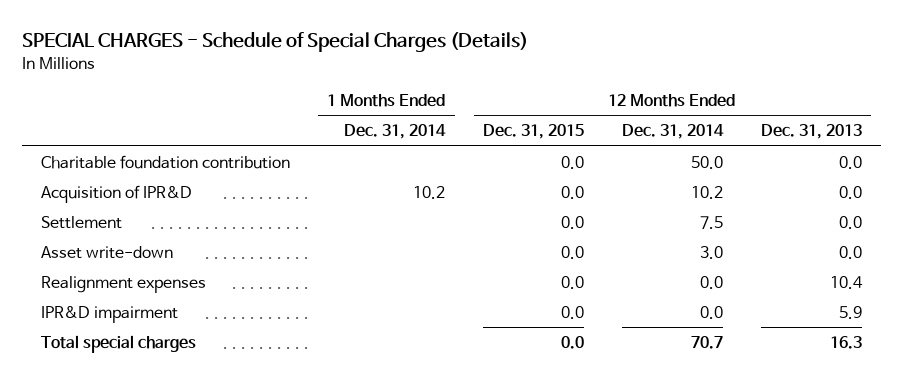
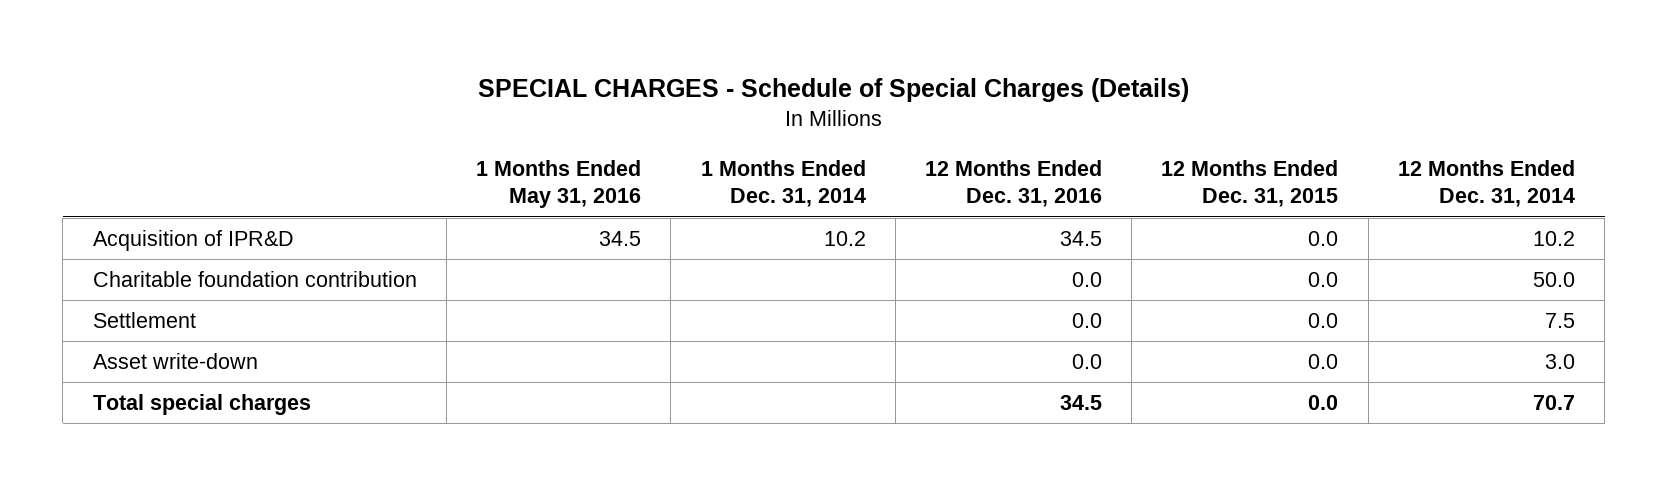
- | 1 Months Ended Dec. 31, 2014 | 12 Months Ended Dec. 31, 2015 | 12 Months Ended Dec. 31, 2014 | 12 Months Ended Dec. 31, 2013
+ | 1 Months Ended May 31, 2016 | 1 Months Ended Dec. 31, 2014 | 12 Months Ended Dec. 31, 2016 | 12 Months Ended Dec. 31, 2015 | 12 Months Ended Dec. 31, 2014
moved down: Charitable foundation contribution | | | 0.0 | 0.0 | 50.0
- Realignment expenses | | 0.0 | 0.0 | 10.4
- IPR&D impairment | | 0.0 | 0.0 | 5.9

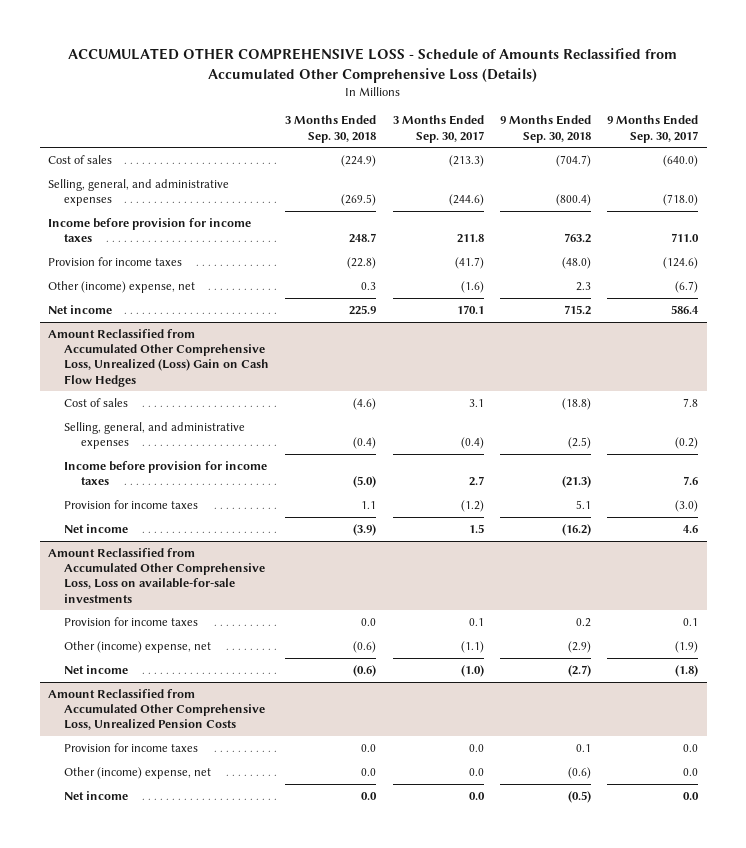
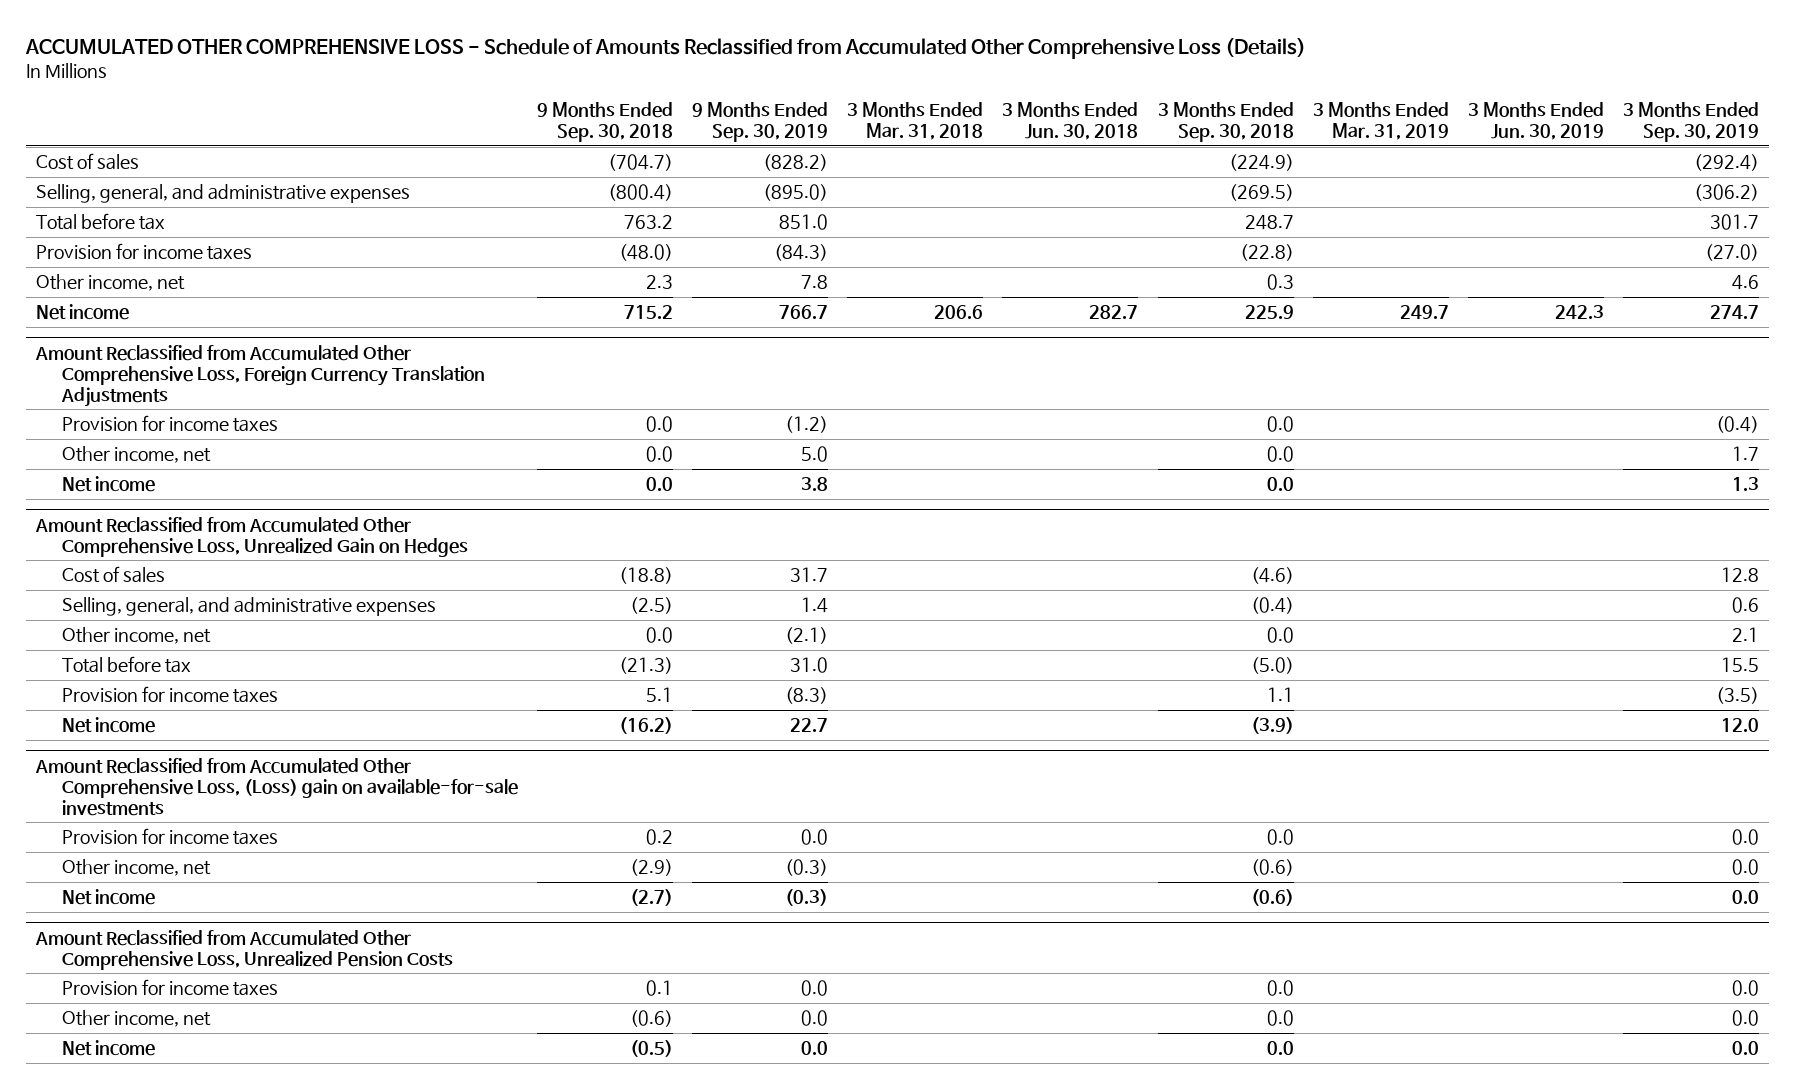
- | 3 Months Ended Sep. 30, 2018 | 3 Months Ended Sep. 30, 2017 | 9 Months Ended Sep. 30, 2018 | 9 Months Ended Sep. 30, 2017
+ | 9 Months Ended Sep. 30, 2018 | 9 Months Ended Sep. 30, 2019 | 3 Months Ended Mar. 31, 2018 | 3 Months Ended Jun. 30, 2018 | 3 Months Ended Sep. 30, 2018 | 3 Months Ended Mar. 31, 2019 | 3 Months Ended Jun. 30, 2019 | 3 Months Ended Sep. 30, 2019
- Income before provision for income taxes | 248.7 | 211.8 | 763.2 | 711.0
+ Total before tax | 763.2 | 851.0 | | | 248.7 | | | 301.7
- Other (income) expense, net | 0.3 | (1.6) | 2.3 | (6.7)
+ Other income, net | 2.3 | 7.8 | | | 0.3 | | | 4.6
- Amount Reclassified from Accumulated Other Comprehensive Loss, Unrealized (Loss) Gain on Cash Flow Hedges
+ Amount Reclassified from Accumulated Other Comprehensive Loss, Foreign Currency Translation Adjustments
+ Provision for income taxes | 0.0 | (1.2) | | | 0.0 | | | (0.4)
+ Other income, net | 0.0 | 5.0 | | | 0.0 | | | 1.7
+ Net income | 0.0 | 3.8 | | | 0.0 | | | 1.3
+ Amount Reclassified from Accumulated Other Comprehensive Loss, Unrealized Gain on Hedges
- Income before provision for income taxes | (5.0) | 2.7 | (21.3) | 7.6
+ Other income, net | 0.0 | (2.1) | | | 0.0 | | | 2.1
+ Total before tax | (21.3) | 31.0 | | | (5.0) | | | 15.5
- Amount Reclassified from Accumulated Other Comprehensive Loss, Loss on available-for-sale investments
+ Amount Reclassified from Accumulated Other Comprehensive Loss, (Loss) gain on available-for-sale investments
- Other (income) expense, net | (0.6) | (1.1) | (2.9) | (1.9)
+ Other income, net | (2.9) | (0.3) | | | (0.6) | | | 0.0
@ Amount Reclassified from Accumulated Other Comprehensive Loss, Unrealized Pension Costs
- Other (income) expense, net | 0.0 | 0.0 | (0.6) | 0.0
+ Other income, net | (0.6) | 0.0 | | | 0.0 | | | 0.0

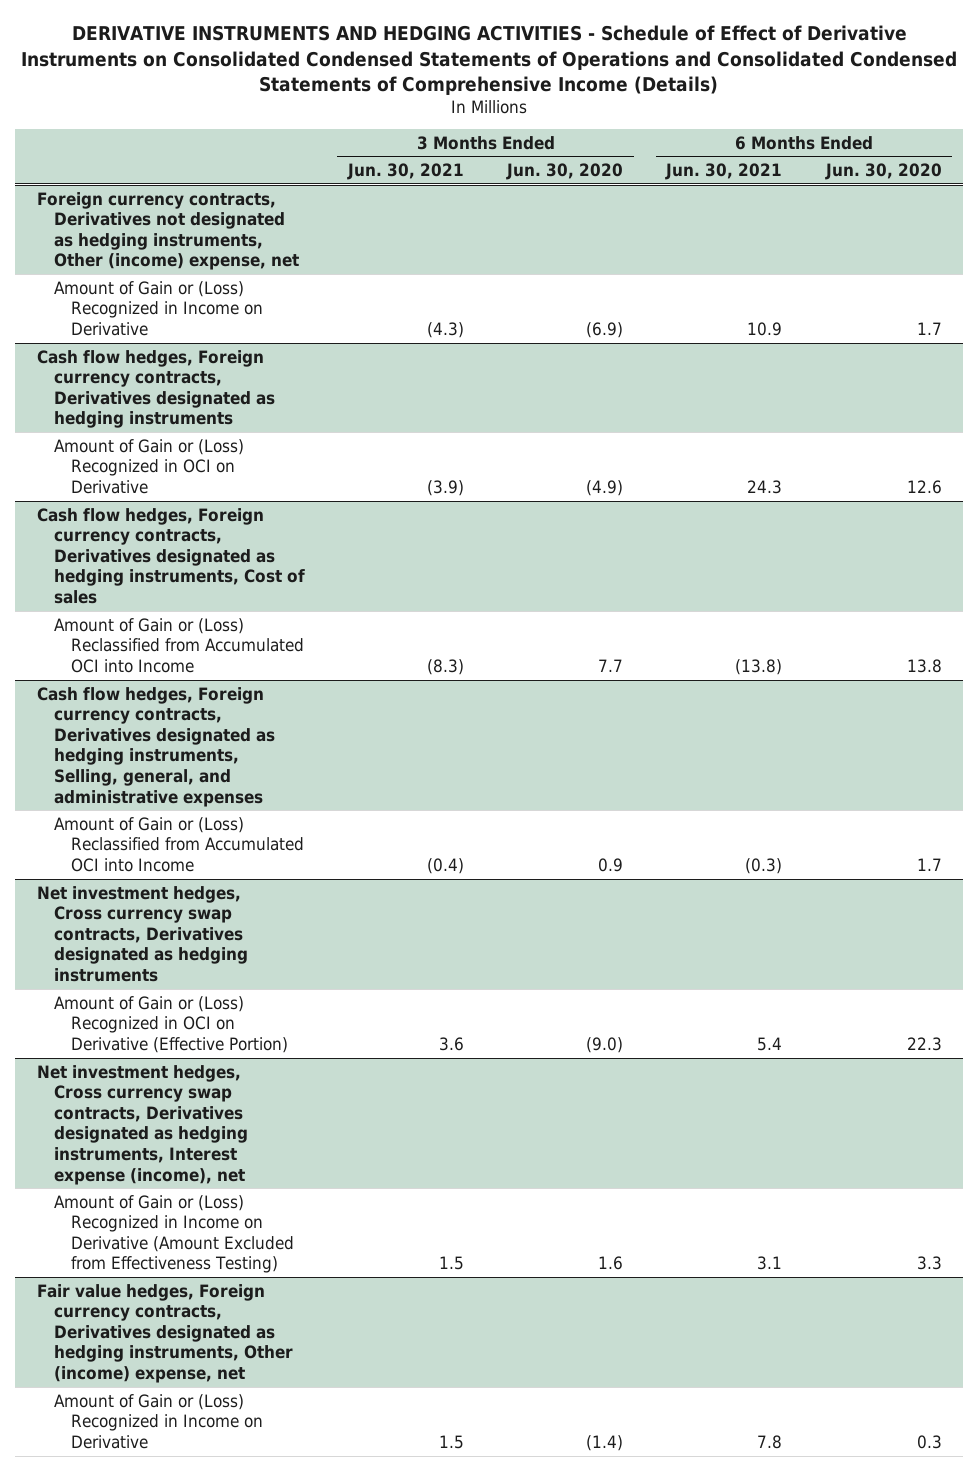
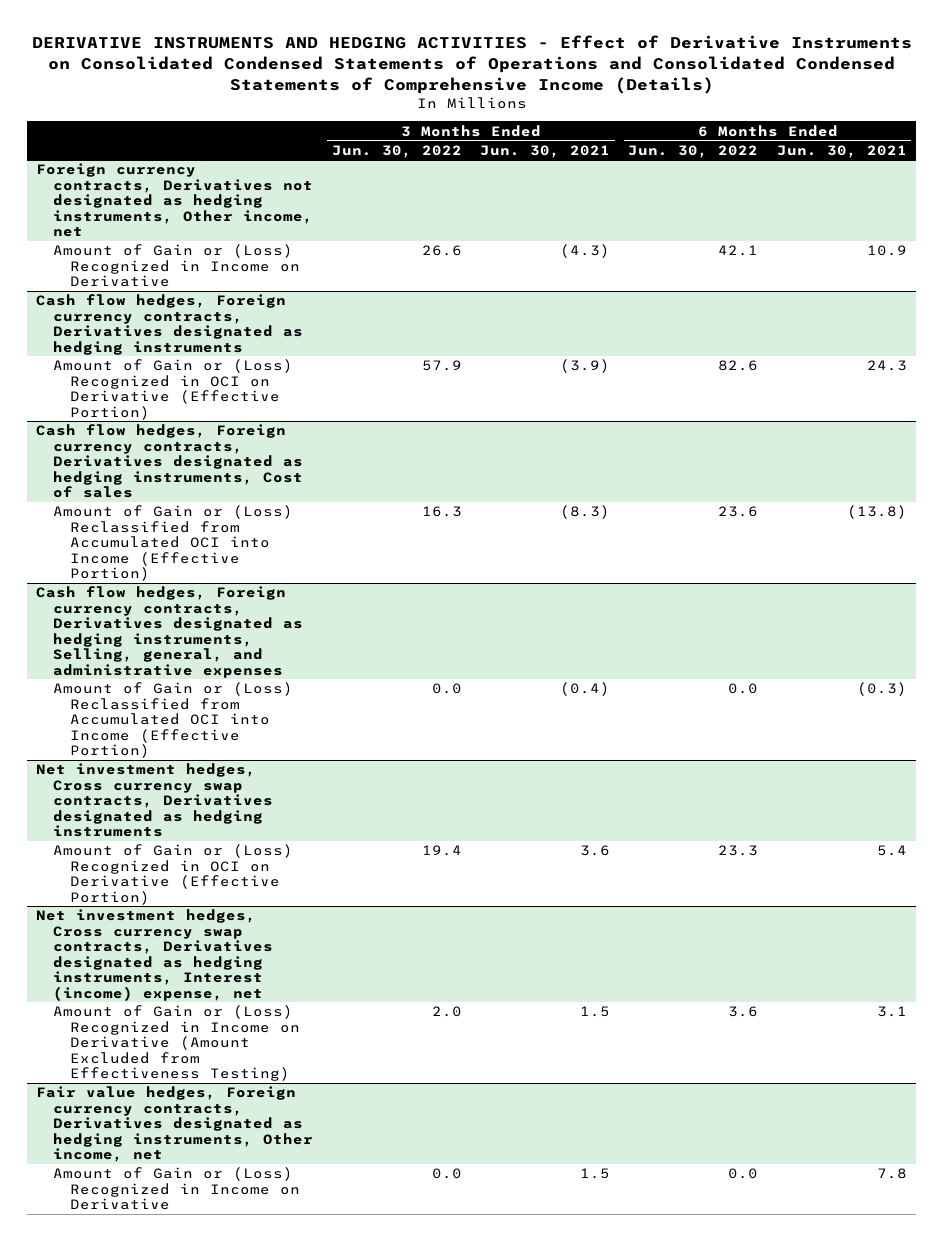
- DERIVATIVE INSTRUMENTS AND HEDGING ACTIVITIES - Schedule of Effect of Derivative Instruments on Consolidated Condensed Statements of Operations and Consolidated Condensed Statements of Comprehensive Income (Details)
+ DERIVATIVE INSTRUMENTS AND HEDGING ACTIVITIES - Effect of Derivative Instruments on Consolidated Condensed Statements of Operations and Consolidated Condensed Statements of Comprehensive Income (Details)
- | 3 Months Ended Jun. 30, 2021 | 3 Months Ended Jun. 30, 2020 | 6 Months Ended Jun. 30, 2021 | 6 Months Ended Jun. 30, 2020
+ | 3 Months Ended Jun. 30, 2022 | 3 Months Ended Jun. 30, 2021 | 6 Months Ended Jun. 30, 2022 | 6 Months Ended Jun. 30, 2021
- Foreign currency contracts, Derivatives not designated as hedging instruments, Other (income) expense, net
+ Foreign currency contracts, Derivatives not designated as hedging instruments, Other income, net
@ Cash flow hedges, Foreign currency contracts, Derivatives designated as hedging instruments
- Amount of Gain or (Loss) Recognized in OCI on Derivative | (3.9) | (4.9) | 24.3 | 12.6
+ Amount of Gain or (Loss) Recognized in OCI on Derivative (Effective Portion) | 57.9 | (3.9) | 82.6 | 24.3
@ Cash flow hedges, Foreign currency contracts, Derivatives designated as hedging instruments, Cost of sales
- Amount of Gain or (Loss) Reclassified from Accumulated OCI into Income | (8.3) | 7.7 | (13.8) | 13.8
+ Amount of Gain or (Loss) Reclassified from Accumulated OCI into Income (Effective Portion) | 16.3 | (8.3) | 23.6 | (13.8)
@ Cash flow hedges, Foreign currency contracts, Derivatives designated as hedging instruments, Selling, general, and administrative expenses
- Amount of Gain or (Loss) Reclassified from Accumulated OCI into Income | (0.4) | 0.9 | (0.3) | 1.7
+ Amount of Gain or (Loss) Reclassified from Accumulated OCI into Income (Effective Portion) | 0.0 | (0.4) | 0.0 | (0.3)
- Net investment hedges, Cross currency swap contracts, Derivatives designated as hedging instruments, Interest expense (income), net
+ Net investment hedges, Cross currency swap contracts, Derivatives designated as hedging instruments, Interest (income) expense, net
- Fair value hedges, Foreign currency contracts, Derivatives designated as hedging instruments, Other (income) expense, net
+ Fair value hedges, Foreign currency contracts, Derivatives designated as hedging instruments, Other income, net

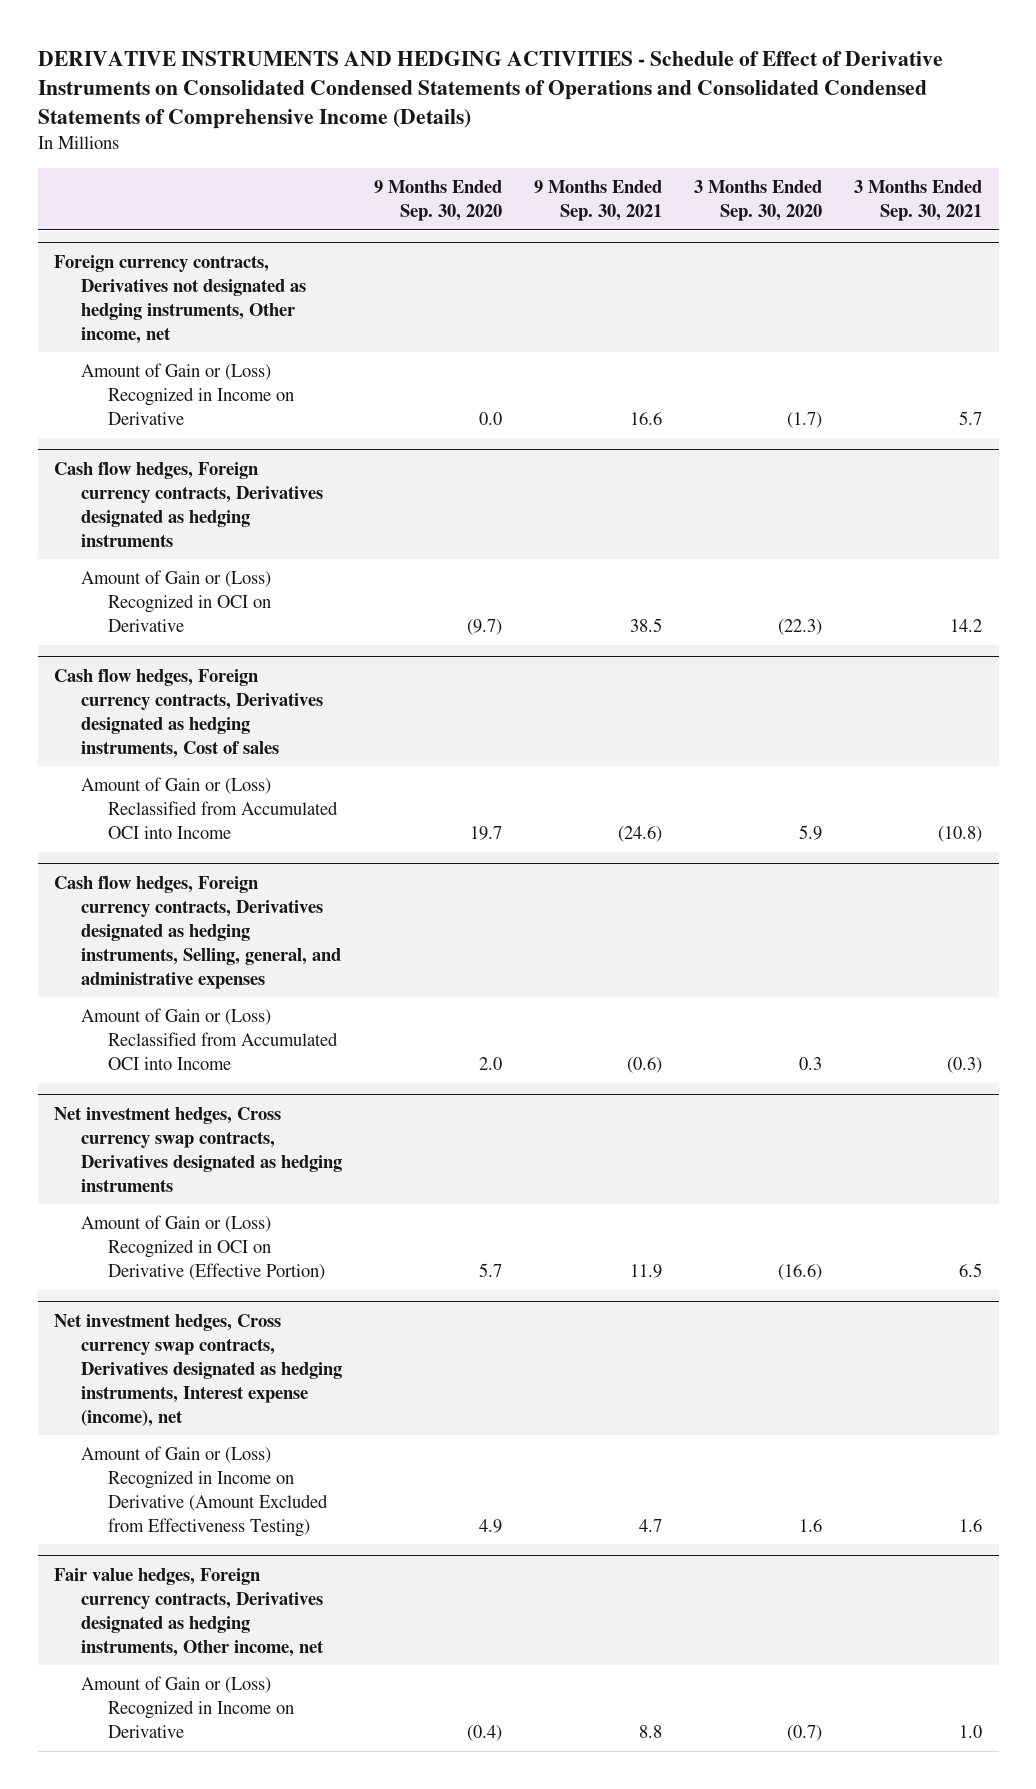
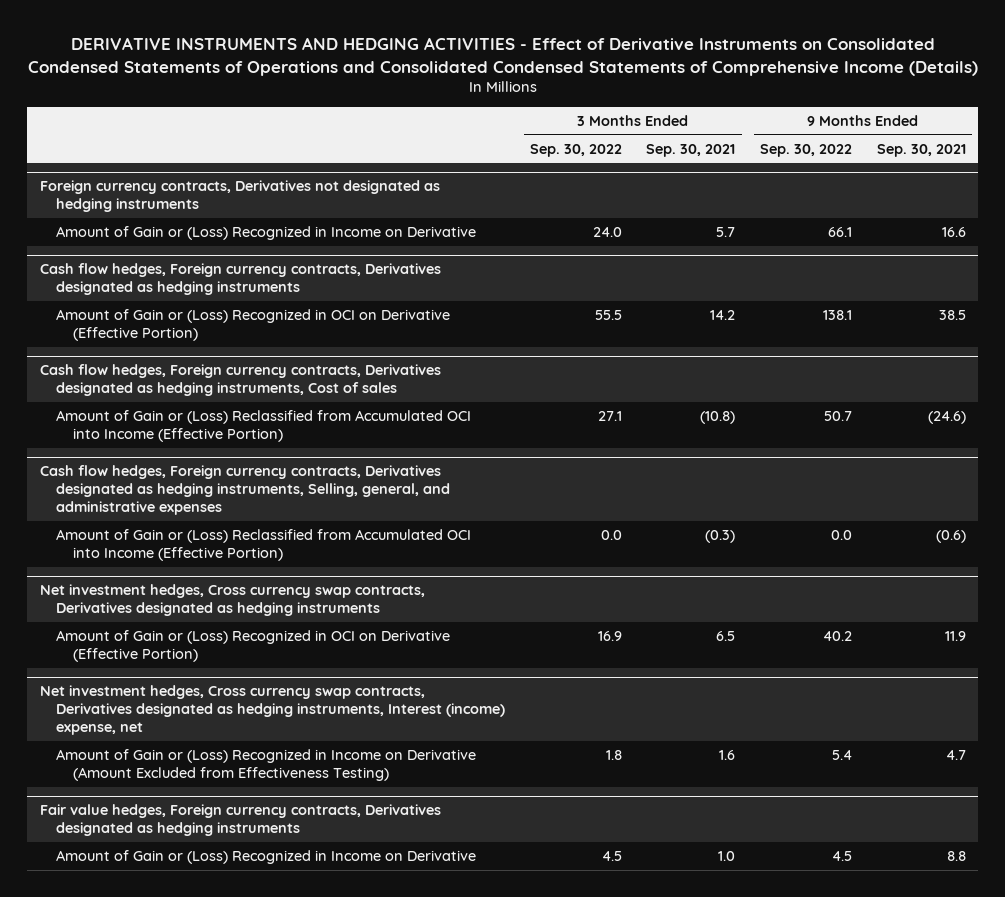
- DERIVATIVE INSTRUMENTS AND HEDGING ACTIVITIES - Schedule of Effect of Derivative Instruments on Consolidated Condensed Statements of Operations and Consolidated Condensed Statements of Comprehensive Income (Details)
+ DERIVATIVE INSTRUMENTS AND HEDGING ACTIVITIES - Effect of Derivative Instruments on Consolidated Condensed Statements of Operations and Consolidated Condensed Statements of Comprehensive Income (Details)
- | 9 Months Ended Sep. 30, 2020 | 9 Months Ended Sep. 30, 2021 | 3 Months Ended Sep. 30, 2020 | 3 Months Ended Sep. 30, 2021
+ | 3 Months Ended Sep. 30, 2022 | 3 Months Ended Sep. 30, 2021 | 9 Months Ended Sep. 30, 2022 | 9 Months Ended Sep. 30, 2021
- Foreign currency contracts, Derivatives not designated as hedging instruments, Other income, net
+ Foreign currency contracts, Derivatives not designated as hedging instruments
@ Cash flow hedges, Foreign currency contracts, Derivatives designated as hedging instruments
- Amount of Gain or (Loss) Recognized in OCI on Derivative | (9.7) | 38.5 | (22.3) | 14.2
+ Amount of Gain or (Loss) Recognized in OCI on Derivative (Effective Portion) | 55.5 | 14.2 | 138.1 | 38.5
@ Cash flow hedges, Foreign currency contracts, Derivatives designated as hedging instruments, Cost of sales
- Amount of Gain or (Loss) Reclassified from Accumulated OCI into Income | 19.7 | (24.6) | 5.9 | (10.8)
+ Amount of Gain or (Loss) Reclassified from Accumulated OCI into Income (Effective Portion) | 27.1 | (10.8) | 50.7 | (24.6)
@ Cash flow hedges, Foreign currency contracts, Derivatives designated as hedging instruments, Selling, general, and administrative expenses
- Amount of Gain or (Loss) Reclassified from Accumulated OCI into Income | 2.0 | (0.6) | 0.3 | (0.3)
+ Amount of Gain or (Loss) Reclassified from Accumulated OCI into Income (Effective Portion) | 0.0 | (0.3) | 0.0 | (0.6)
- Net investment hedges, Cross currency swap contracts, Derivatives designated as hedging instruments, Interest expense (income), net
+ Net investment hedges, Cross currency swap contracts, Derivatives designated as hedging instruments, Interest (income) expense, net
- Fair value hedges, Foreign currency contracts, Derivatives designated as hedging instruments, Other income, net
+ Fair value hedges, Foreign currency contracts, Derivatives designated as hedging instruments

